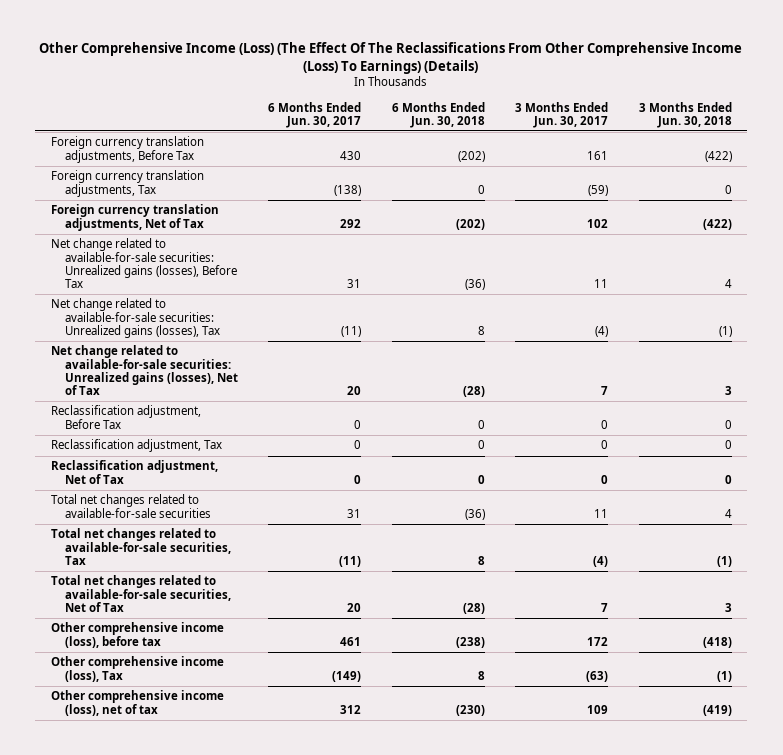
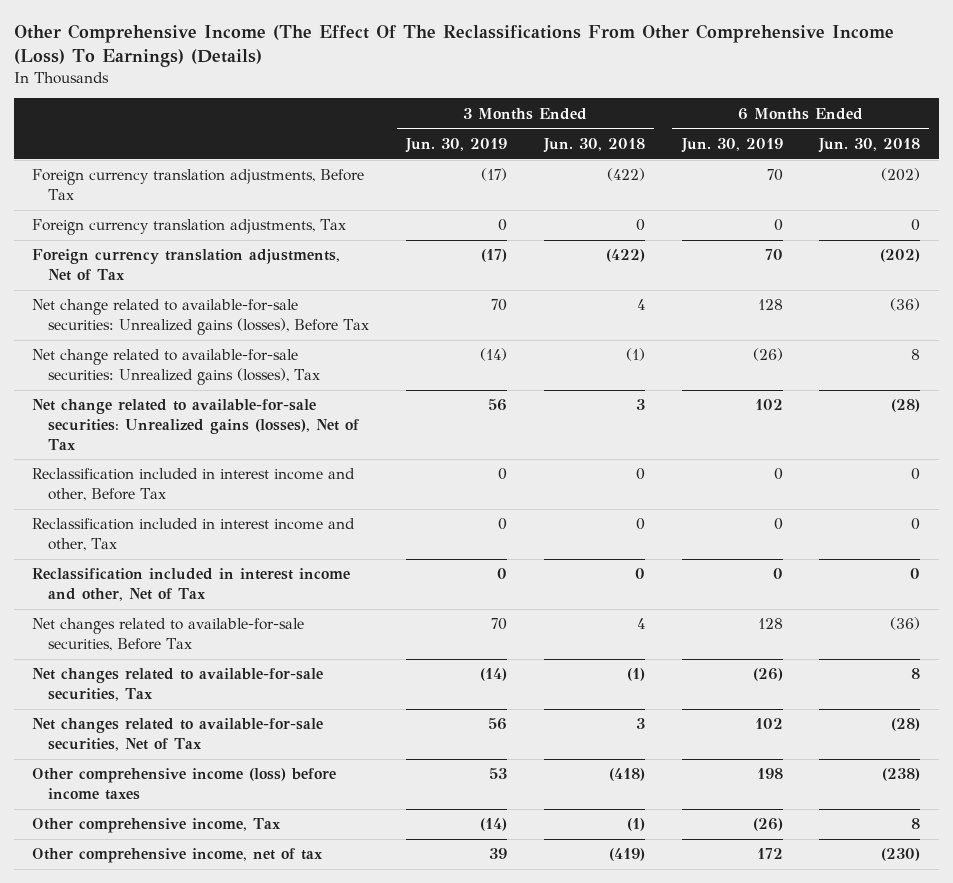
- Other Comprehensive Income (Loss) (The Effect Of The Reclassifications From Other Comprehensive Income (Loss) To Earnings) (Details)
+ Other Comprehensive Income (The Effect Of The Reclassifications From Other Comprehensive Income (Loss) To Earnings) (Details)
- | 6 Months Ended Jun. 30, 2017 | 6 Months Ended Jun. 30, 2018 | 3 Months Ended Jun. 30, 2017 | 3 Months Ended Jun. 30, 2018
+ | 3 Months Ended Jun. 30, 2019 | 3 Months Ended Jun. 30, 2018 | 6 Months Ended Jun. 30, 2019 | 6 Months Ended Jun. 30, 2018
- Reclassification adjustment, Before Tax | 0 | 0 | 0 | 0
- Reclassification adjustment, Tax | 0 | 0 | 0 | 0
- Reclassification adjustment, Net of Tax | 0 | 0 | 0 | 0
- Total net changes related to available-for-sale securities | 31 | (36) | 11 | 4
- Total net changes related to available-for-sale securities, Tax | (11) | 8 | (4) | (1)
- Total net changes related to available-for-sale securities, Net of Tax | 20 | (28) | 7 | 3
- Other comprehensive income (loss), before tax | 461 | (238) | 172 | (418)
- Other comprehensive income (loss), Tax | (149) | 8 | (63) | (1)
- Other comprehensive income (loss), net of tax | 312 | (230) | 109 | (419)
+ Reclassification included in interest income and other, Before Tax | 0 | 0 | 0 | 0
+ Reclassification included in interest income and other, Tax | 0 | 0 | 0 | 0
+ Reclassification included in interest income and other, Net of Tax | 0 | 0 | 0 | 0
+ Net changes related to available-for-sale securities, Before Tax | 70 | 4 | 128 | (36)
+ Net changes related to available-for-sale securities, Tax | (14) | (1) | (26) | 8
+ Net changes related to available-for-sale securities, Net of Tax | 56 | 3 | 102 | (28)
+ Other comprehensive income (loss) before income taxes | 53 | (418) | 198 | (238)
+ Other comprehensive income, Tax | (14) | (1) | (26) | 8
+ Other comprehensive income, net of tax | 39 | (419) | 172 | (230)

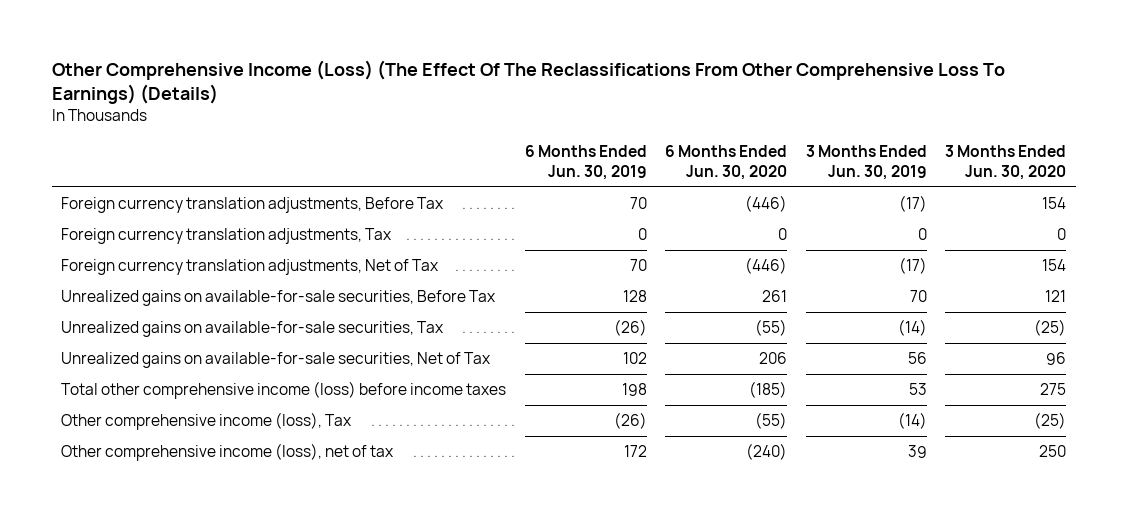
- Other Comprehensive Income (The Effect Of The Reclassifications From Other Comprehensive Income (Loss) To Earnings) (Details)
+ Other Comprehensive Income (Loss) (The Effect Of The Reclassifications From Other Comprehensive Loss To Earnings) (Details)
- | 3 Months Ended Jun. 30, 2019 | 3 Months Ended Jun. 30, 2018 | 6 Months Ended Jun. 30, 2019 | 6 Months Ended Jun. 30, 2018
+ | 6 Months Ended Jun. 30, 2019 | 6 Months Ended Jun. 30, 2020 | 3 Months Ended Jun. 30, 2019 | 3 Months Ended Jun. 30, 2020
- Net change related to available-for-sale securities: Unrealized gains (losses), Before Tax | 70 | 4 | 128 | (36)
- Net change related to available-for-sale securities: Unrealized gains (losses), Tax | (14) | (1) | (26) | 8
- Net change related to available-for-sale securities: Unrealized gains (losses), Net of Tax | 56 | 3 | 102 | (28)
- Reclassification included in interest income and other, Before Tax | 0 | 0 | 0 | 0
- Reclassification included in interest income and other, Tax | 0 | 0 | 0 | 0
- Reclassification included in interest income and other, Net of Tax | 0 | 0 | 0 | 0
- Net changes related to available-for-sale securities, Before Tax | 70 | 4 | 128 | (36)
- Net changes related to available-for-sale securities, Tax | (14) | (1) | (26) | 8
- Net changes related to available-for-sale securities, Net of Tax | 56 | 3 | 102 | (28)
- Other comprehensive income (loss) before income taxes | 53 | (418) | 198 | (238)
- Other comprehensive income, Tax | (14) | (1) | (26) | 8
- Other comprehensive income, net of tax | 39 | (419) | 172 | (230)
+ Unrealized gains on available-for-sale securities, Before Tax | 128 | 261 | 70 | 121
+ Unrealized gains on available-for-sale securities, Tax | (26) | (55) | (14) | (25)
+ Unrealized gains on available-for-sale securities, Net of Tax | 102 | 206 | 56 | 96
+ Total other comprehensive income (loss) before income taxes | 198 | (185) | 53 | 275
+ Other comprehensive income (loss), Tax | (26) | (55) | (14) | (25)
+ Other comprehensive income (loss), net of tax | 172 | (240) | 39 | 250

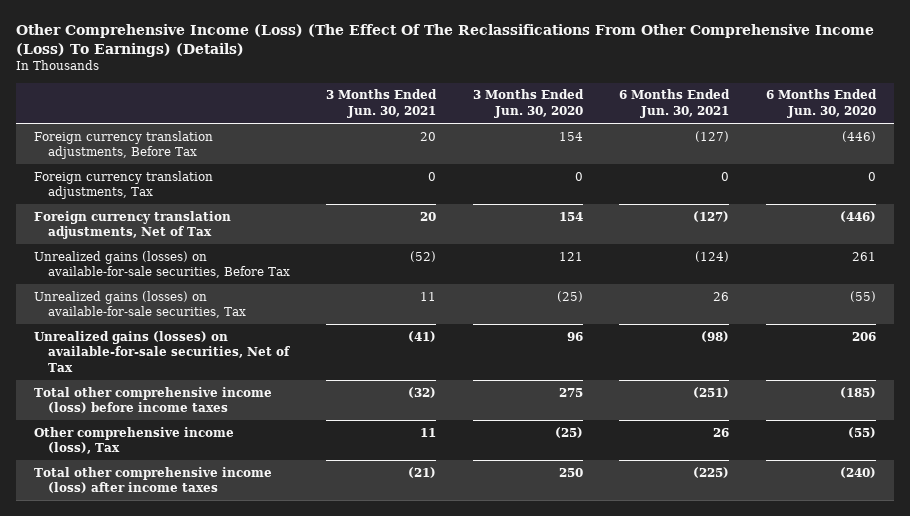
- Other Comprehensive Income (Loss) (The Effect Of The Reclassifications From Other Comprehensive Loss To Earnings) (Details)
+ Other Comprehensive Income (Loss) (The Effect Of The Reclassifications From Other Comprehensive Income (Loss) To Earnings) (Details)
- | 6 Months Ended Jun. 30, 2019 | 6 Months Ended Jun. 30, 2020 | 3 Months Ended Jun. 30, 2019 | 3 Months Ended Jun. 30, 2020
+ | 3 Months Ended Jun. 30, 2021 | 3 Months Ended Jun. 30, 2020 | 6 Months Ended Jun. 30, 2021 | 6 Months Ended Jun. 30, 2020
- Unrealized gains on available-for-sale securities, Before Tax | 128 | 261 | 70 | 121
- Unrealized gains on available-for-sale securities, Tax | (26) | (55) | (14) | (25)
- Unrealized gains on available-for-sale securities, Net of Tax | 102 | 206 | 56 | 96
+ Unrealized gains (losses) on available-for-sale securities, Before Tax | (52) | 121 | (124) | 261
+ Unrealized gains (losses) on available-for-sale securities, Tax | 11 | (25) | 26 | (55)
+ Unrealized gains (losses) on available-for-sale securities, Net of Tax | (41) | 96 | (98) | 206
- Other comprehensive income (loss), net of tax | 172 | (240) | 39 | 250
+ Total other comprehensive income (loss) after income taxes | (21) | 250 | (225) | (240)

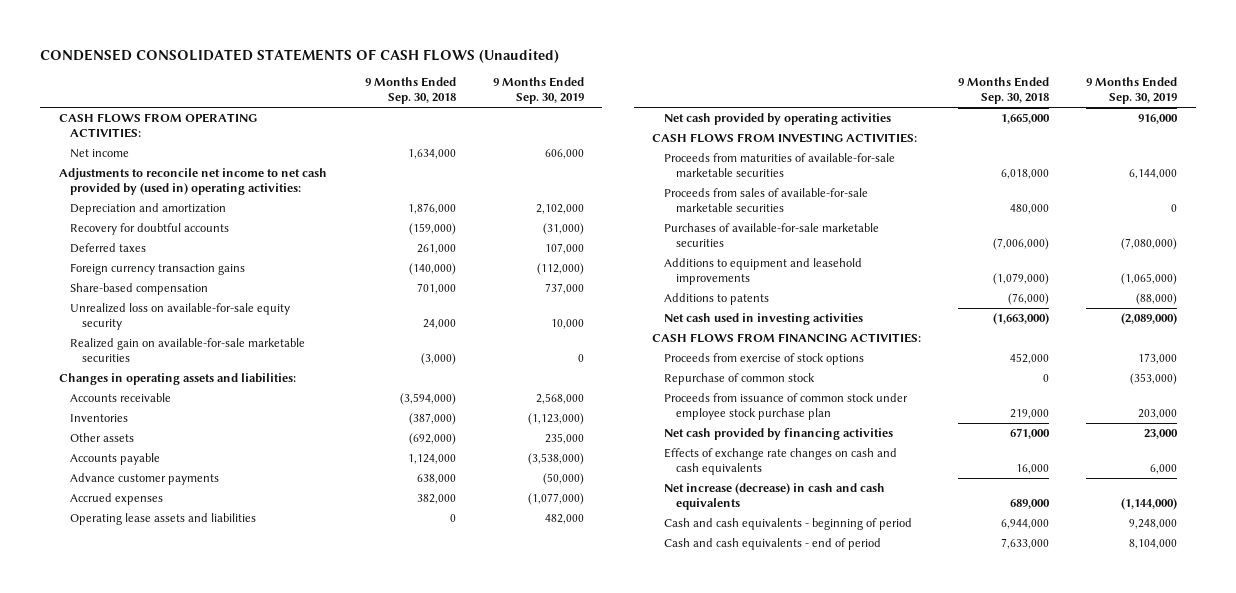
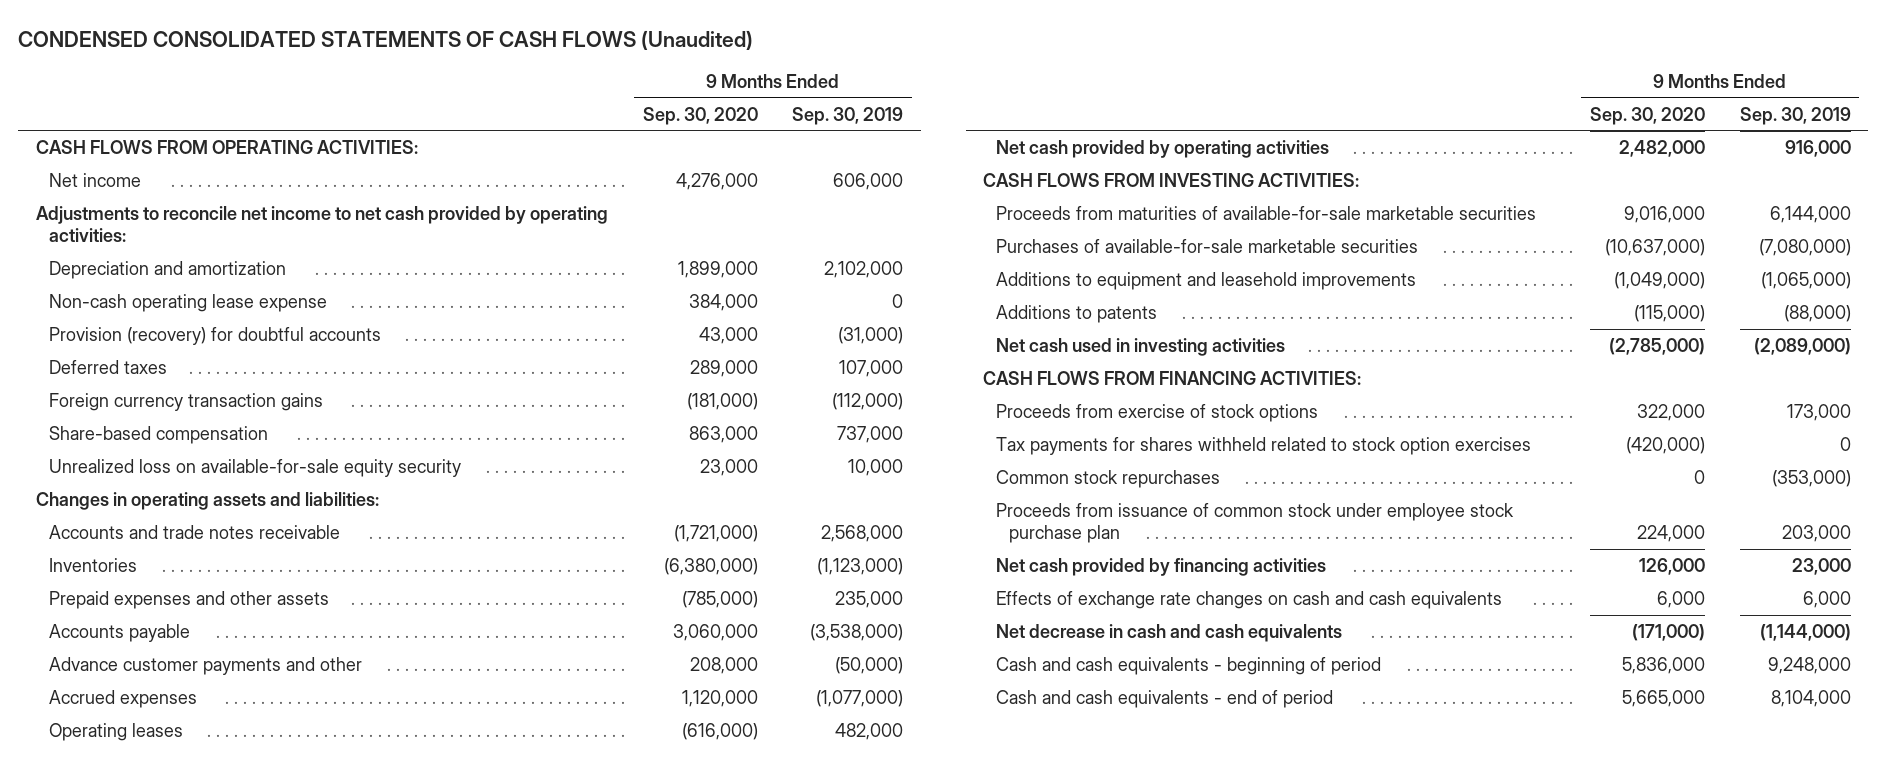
- | 9 Months Ended Sep. 30, 2018 | 9 Months Ended Sep. 30, 2019
+ | 9 Months Ended Sep. 30, 2020 | 9 Months Ended Sep. 30, 2019
- Adjustments to reconcile net income to net cash provided by (used in) operating activities:
+ Adjustments to reconcile net income to net cash provided by operating activities:
- Recovery for doubtful accounts | (159,000) | (31,000)
+ Non-cash operating lease expense | 384,000 | 0
+ Provision (recovery) for doubtful accounts | 43,000 | (31,000)
- Realized gain on available-for-sale marketable securities | (3,000) | 0
- Accounts receivable | (3,594,000) | 2,568,000
+ Accounts and trade notes receivable | (1,721,000) | 2,568,000
- Other assets | (692,000) | 235,000
+ Prepaid expenses and other assets | (785,000) | 235,000
- Advance customer payments | 638,000 | (50,000)
+ Advance customer payments and other | 208,000 | (50,000)
- Operating lease assets and liabilities | 0 | 482,000
+ Operating leases | (616,000) | 482,000
- Proceeds from sales of available-for-sale marketable securities | 480,000 | 0
- Repurchase of common stock | 0 | (353,000)
+ Tax payments for shares withheld related to stock option exercises | (420,000) | 0
+ Common stock repurchases | 0 | (353,000)
- Net increase (decrease) in cash and cash equivalents | 689,000 | (1,144,000)
+ Net decrease in cash and cash equivalents | (171,000) | (1,144,000)

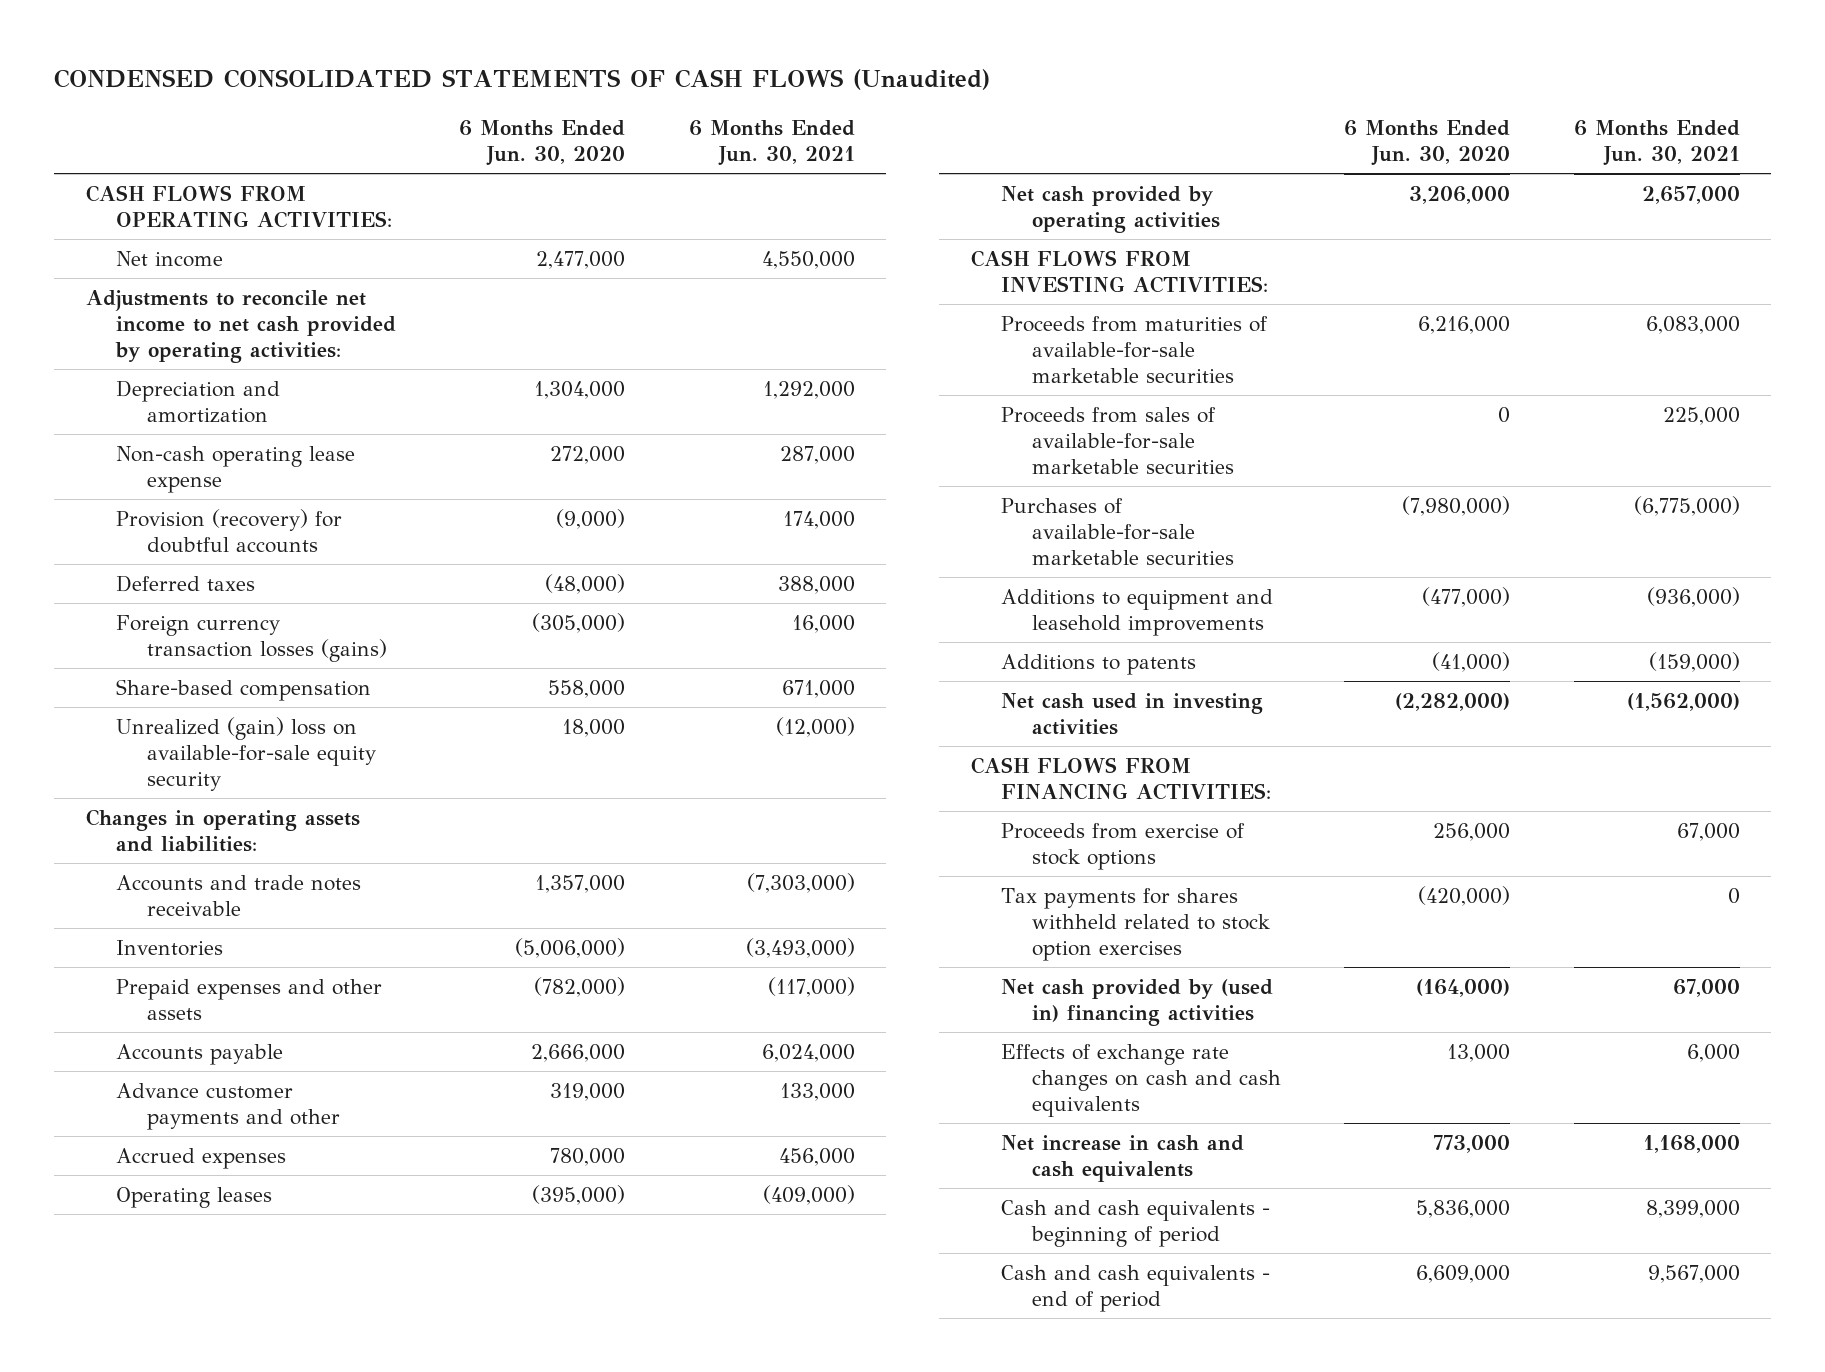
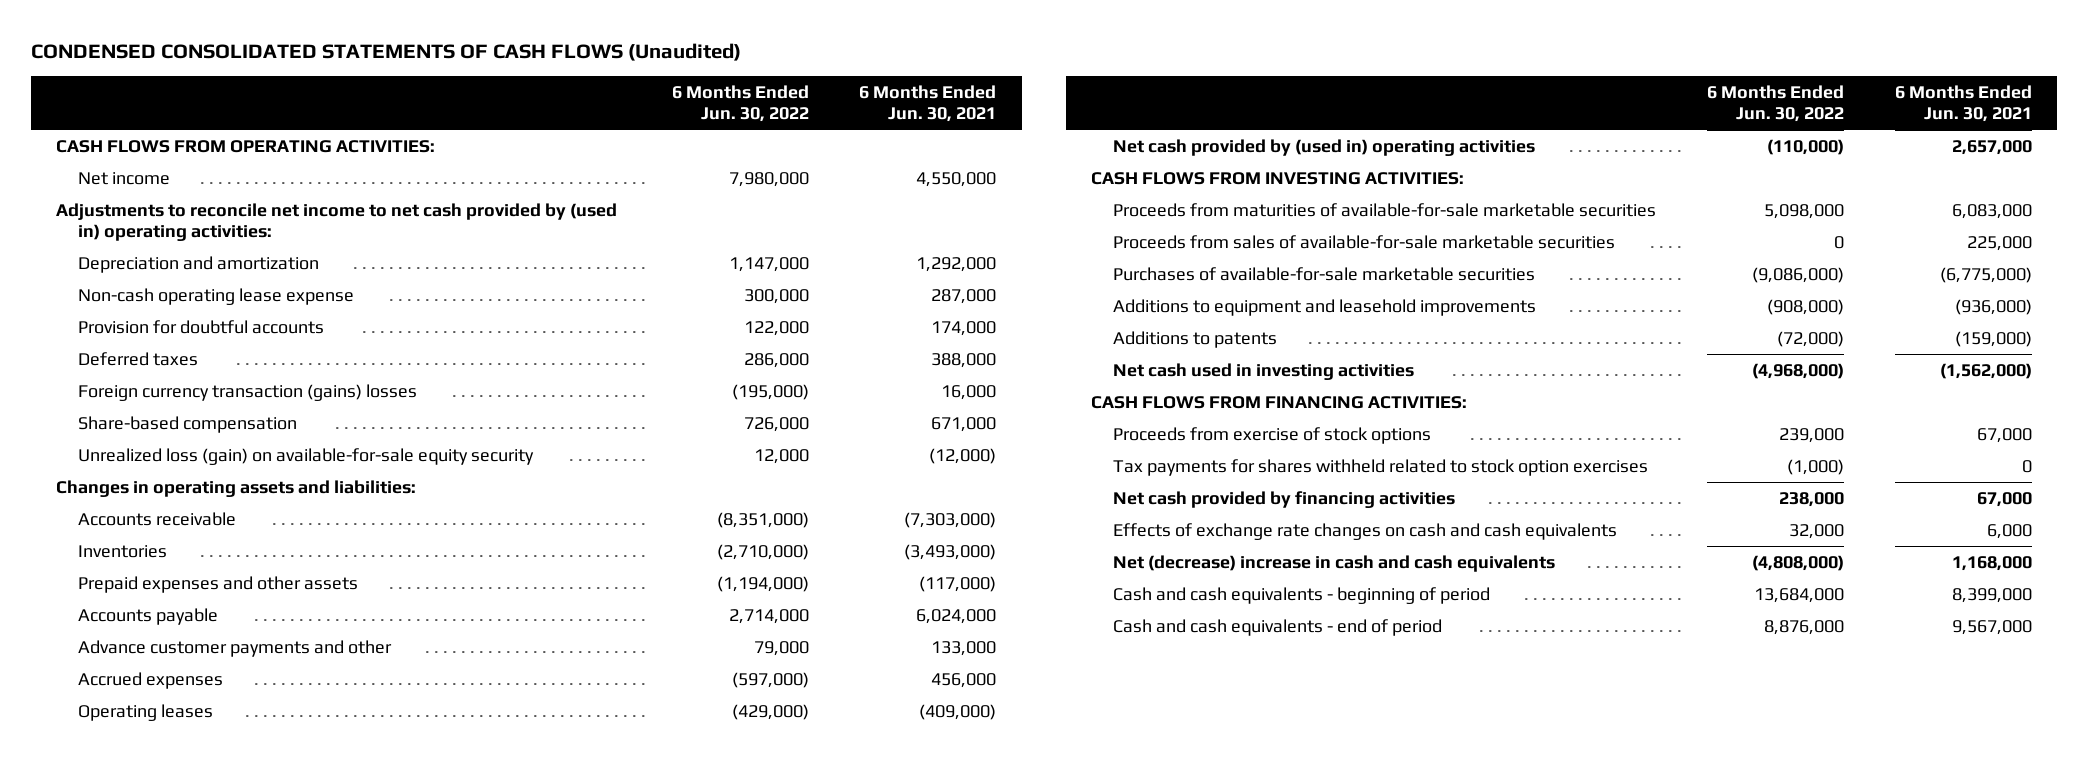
- | 6 Months Ended Jun. 30, 2020 | 6 Months Ended Jun. 30, 2021
+ | 6 Months Ended Jun. 30, 2022 | 6 Months Ended Jun. 30, 2021
- Adjustments to reconcile net income to net cash provided by operating activities:
+ Adjustments to reconcile net income to net cash provided by (used in) operating activities:
- Provision (recovery) for doubtful accounts | (9,000) | 174,000
+ Provision for doubtful accounts | 122,000 | 174,000
- Foreign currency transaction losses (gains) | (305,000) | 16,000
+ Foreign currency transaction (gains) losses | (195,000) | 16,000
- Unrealized (gain) loss on available-for-sale equity security | 18,000 | (12,000)
+ Unrealized loss (gain) on available-for-sale equity security | 12,000 | (12,000)
- Accounts and trade notes receivable | 1,357,000 | (7,303,000)
+ Accounts receivable | (8,351,000) | (7,303,000)
- Net cash provided by operating activities | 3,206,000 | 2,657,000
+ Net cash provided by (used in) operating activities | (110,000) | 2,657,000
- Net cash provided by (used in) financing activities | (164,000) | 67,000
+ Net cash provided by financing activities | 238,000 | 67,000
- Net increase in cash and cash equivalents | 773,000 | 1,168,000
+ Net (decrease) increase in cash and cash equivalents | (4,808,000) | 1,168,000

